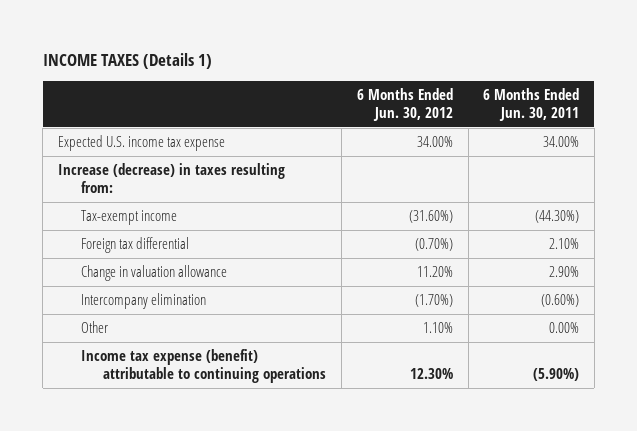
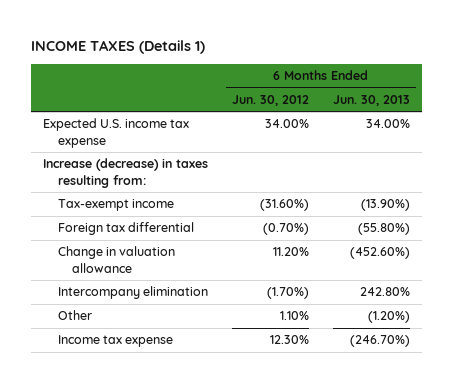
- | 6 Months Ended Jun. 30, 2012 | 6 Months Ended Jun. 30, 2011
+ | 6 Months Ended Jun. 30, 2012 | 6 Months Ended Jun. 30, 2013
- Income tax expense (benefit) attributable to continuing operations | 12.30% | (5.90%)
+ Income tax expense | 12.30% | (246.70%)

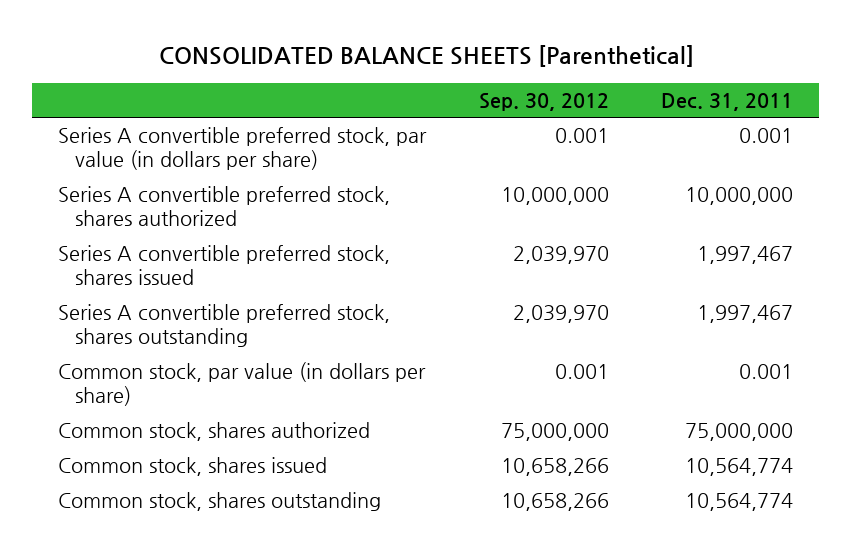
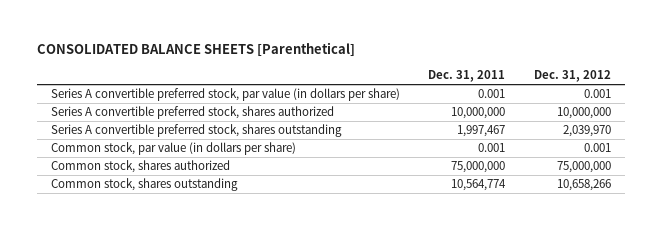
- | Sep. 30, 2012 | Dec. 31, 2011
+ | Dec. 31, 2011 | Dec. 31, 2012
- Series A convertible preferred stock, shares issued | 2,039,970 | 1,997,467
- Common stock, shares issued | 10,658,266 | 10,564,774

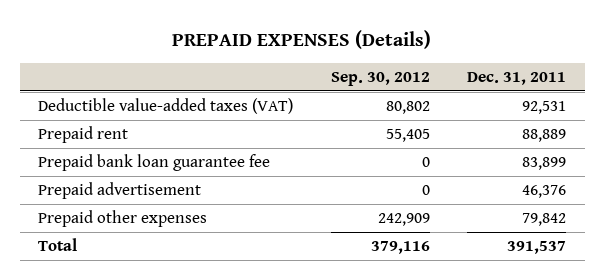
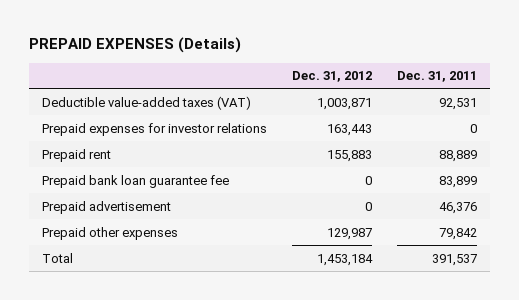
- | Sep. 30, 2012 | Dec. 31, 2011
+ | Dec. 31, 2012 | Dec. 31, 2011
+ Prepaid expenses for investor relations | 163,443 | 0

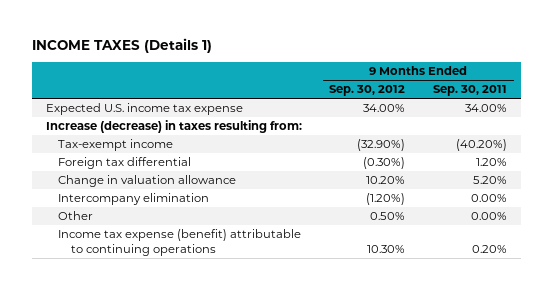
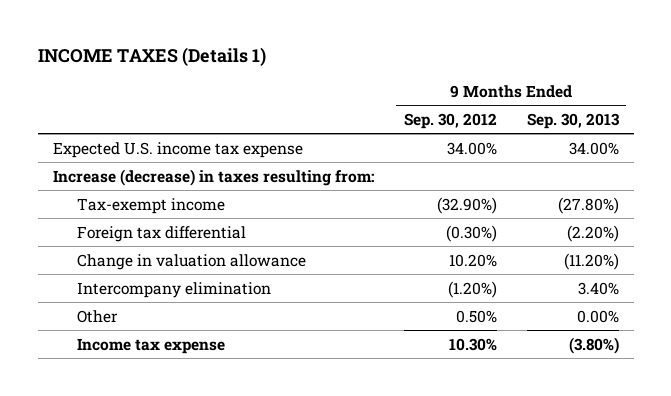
- | 9 Months Ended Sep. 30, 2012 | 9 Months Ended Sep. 30, 2011
+ | 9 Months Ended Sep. 30, 2012 | 9 Months Ended Sep. 30, 2013
- Income tax expense (benefit) attributable to continuing operations | 10.30% | 0.20%
+ Income tax expense | 10.30% | (3.80%)

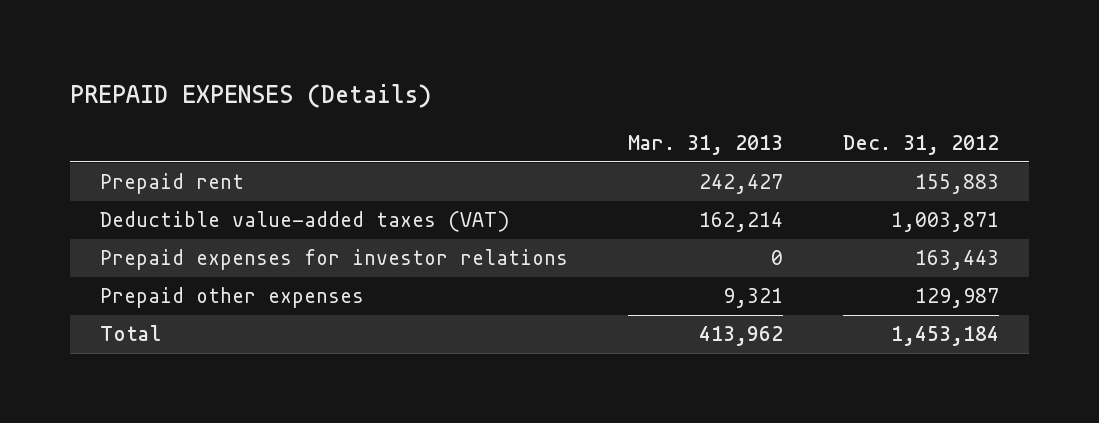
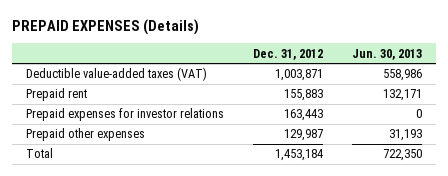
- | Mar. 31, 2013 | Dec. 31, 2012
+ | Dec. 31, 2012 | Jun. 30, 2013
moved down: Prepaid rent | 155,883 | 132,171

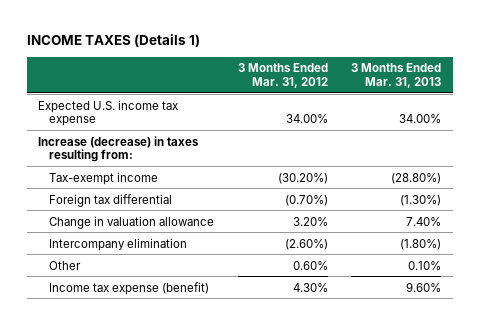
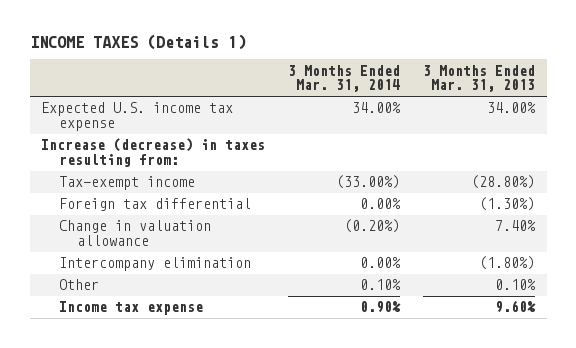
- | 3 Months Ended Mar. 31, 2012 | 3 Months Ended Mar. 31, 2013
+ | 3 Months Ended Mar. 31, 2014 | 3 Months Ended Mar. 31, 2013
- Income tax expense (benefit) | 4.30% | 9.60%
+ Income tax expense | 0.90% | 9.60%

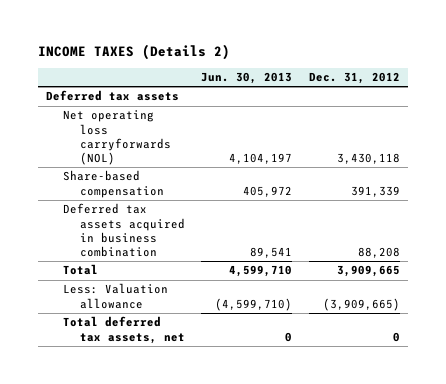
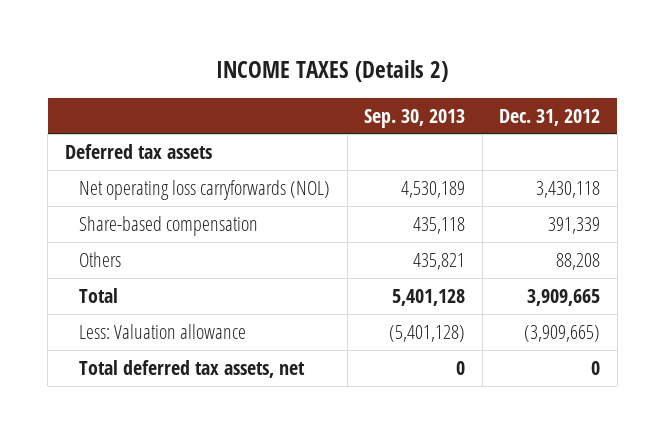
- | Jun. 30, 2013 | Dec. 31, 2012
+ | Sep. 30, 2013 | Dec. 31, 2012
- Deferred tax assets acquired in business combination | 89,541 | 88,208
+ Others | 435,821 | 88,208

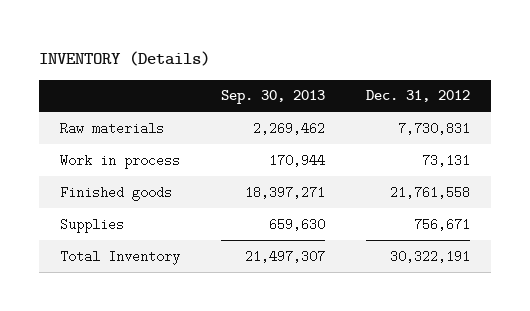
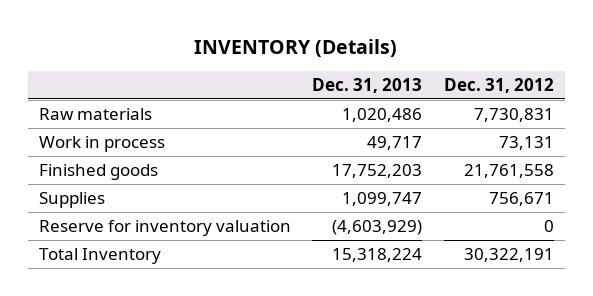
- | Sep. 30, 2013 | Dec. 31, 2012
+ | Dec. 31, 2013 | Dec. 31, 2012
+ Reserve for inventory valuation | (4,603,929) | 0

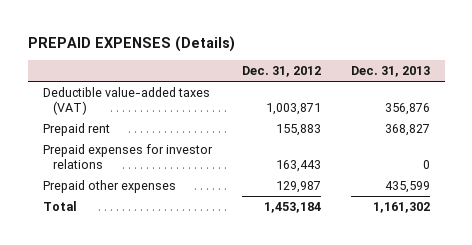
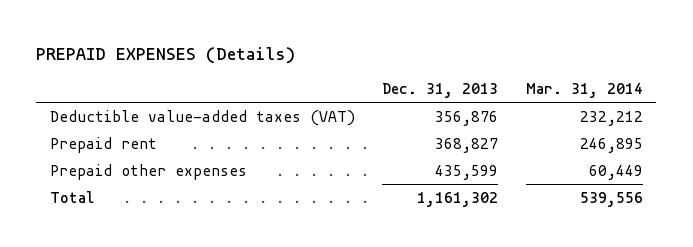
- | Dec. 31, 2012 | Dec. 31, 2013
+ | Dec. 31, 2013 | Mar. 31, 2014
- Prepaid expenses for investor relations | 163,443 | 0

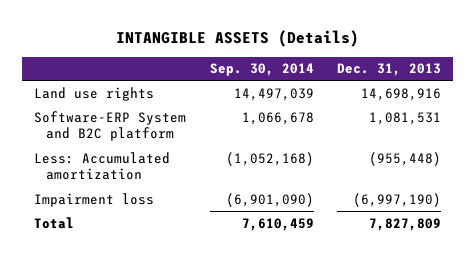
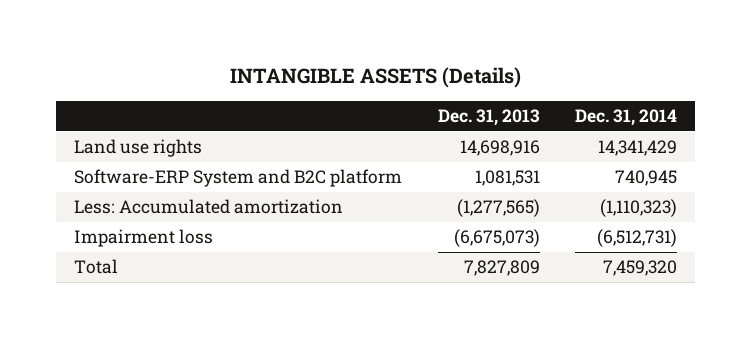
- | Sep. 30, 2014 | Dec. 31, 2013
+ | Dec. 31, 2013 | Dec. 31, 2014
- Less: Accumulated amortization | (1,052,168) | (955,448)
- Impairment loss | (6,901,090) | (6,997,190)
+ Less: Accumulated amortization | (1,277,565) | (1,110,323)
+ Impairment loss | (6,675,073) | (6,512,731)

